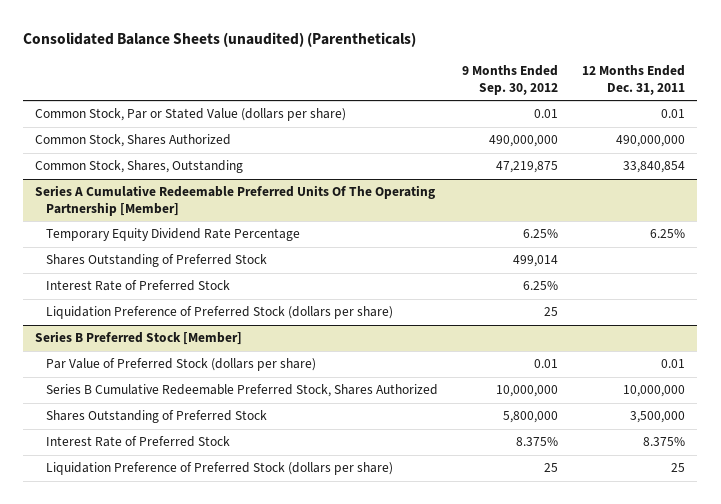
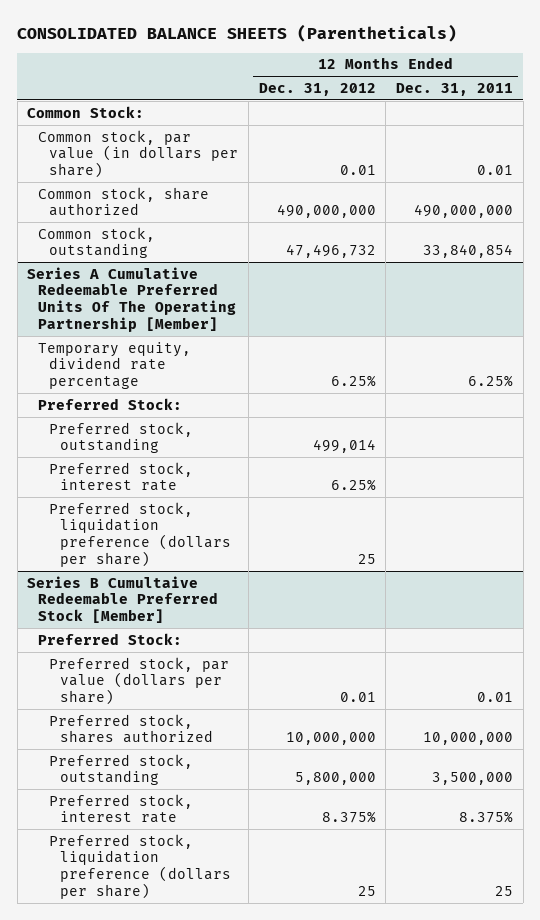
- Consolidated Balance Sheets (unaudited) (Parentheticals)
+ CONSOLIDATED BALANCE SHEETS (Parentheticals)
- | 9 Months Ended Sep. 30, 2012 | 12 Months Ended Dec. 31, 2011
+ | 12 Months Ended Dec. 31, 2012 | 12 Months Ended Dec. 31, 2011
- Common Stock, Par or Stated Value (dollars per share) | 0.01 | 0.01
- Common Stock, Shares Authorized | 490,000,000 | 490,000,000
- Common Stock, Shares, Outstanding | 47,219,875 | 33,840,854
+ Common Stock:
+ Common stock, par value (in dollars per share) | 0.01 | 0.01
+ Common stock, share authorized | 490,000,000 | 490,000,000
+ Common stock, outstanding | 47,496,732 | 33,840,854
@ Series A Cumulative Redeemable Preferred Units Of The Operating Partnership [Member]
- Temporary Equity Dividend Rate Percentage | 6.25% | 6.25%
- Shares Outstanding of Preferred Stock | 499,014 |
- Interest Rate of Preferred Stock | 6.25% |
- Liquidation Preference of Preferred Stock (dollars per share) | 25 |
- Series B Preferred Stock [Member]
- Par Value of Preferred Stock (dollars per share) | 0.01 | 0.01
- Series B Cumulative Redeemable Preferred Stock, Shares Authorized | 10,000,000 | 10,000,000
- Shares Outstanding of Preferred Stock | 5,800,000 | 3,500,000
- Interest Rate of Preferred Stock | 8.375% | 8.375%
- Liquidation Preference of Preferred Stock (dollars per share) | 25 | 25
@ Series A Cumulative Redeemable Preferred Units Of The Operating Partnership [Member]
+ Temporary equity, dividend rate percentage | 6.25% | 6.25%
+ Preferred Stock:
+ Preferred stock, outstanding | 499,014 |
+ Preferred stock, interest rate | 6.25% |
+ Preferred stock, liquidation preference (dollars per share) | 25 |
+ Series B Cumultaive Redeemable Preferred Stock [Member]
+ Preferred Stock:
+ Preferred stock, par value (dollars per share) | 0.01 | 0.01
+ Preferred stock, shares authorized | 10,000,000 | 10,000,000
+ Preferred stock, outstanding | 5,800,000 | 3,500,000
+ Preferred stock, interest rate | 8.375% | 8.375%
+ Preferred stock, liquidation preference (dollars per share) | 25 | 25

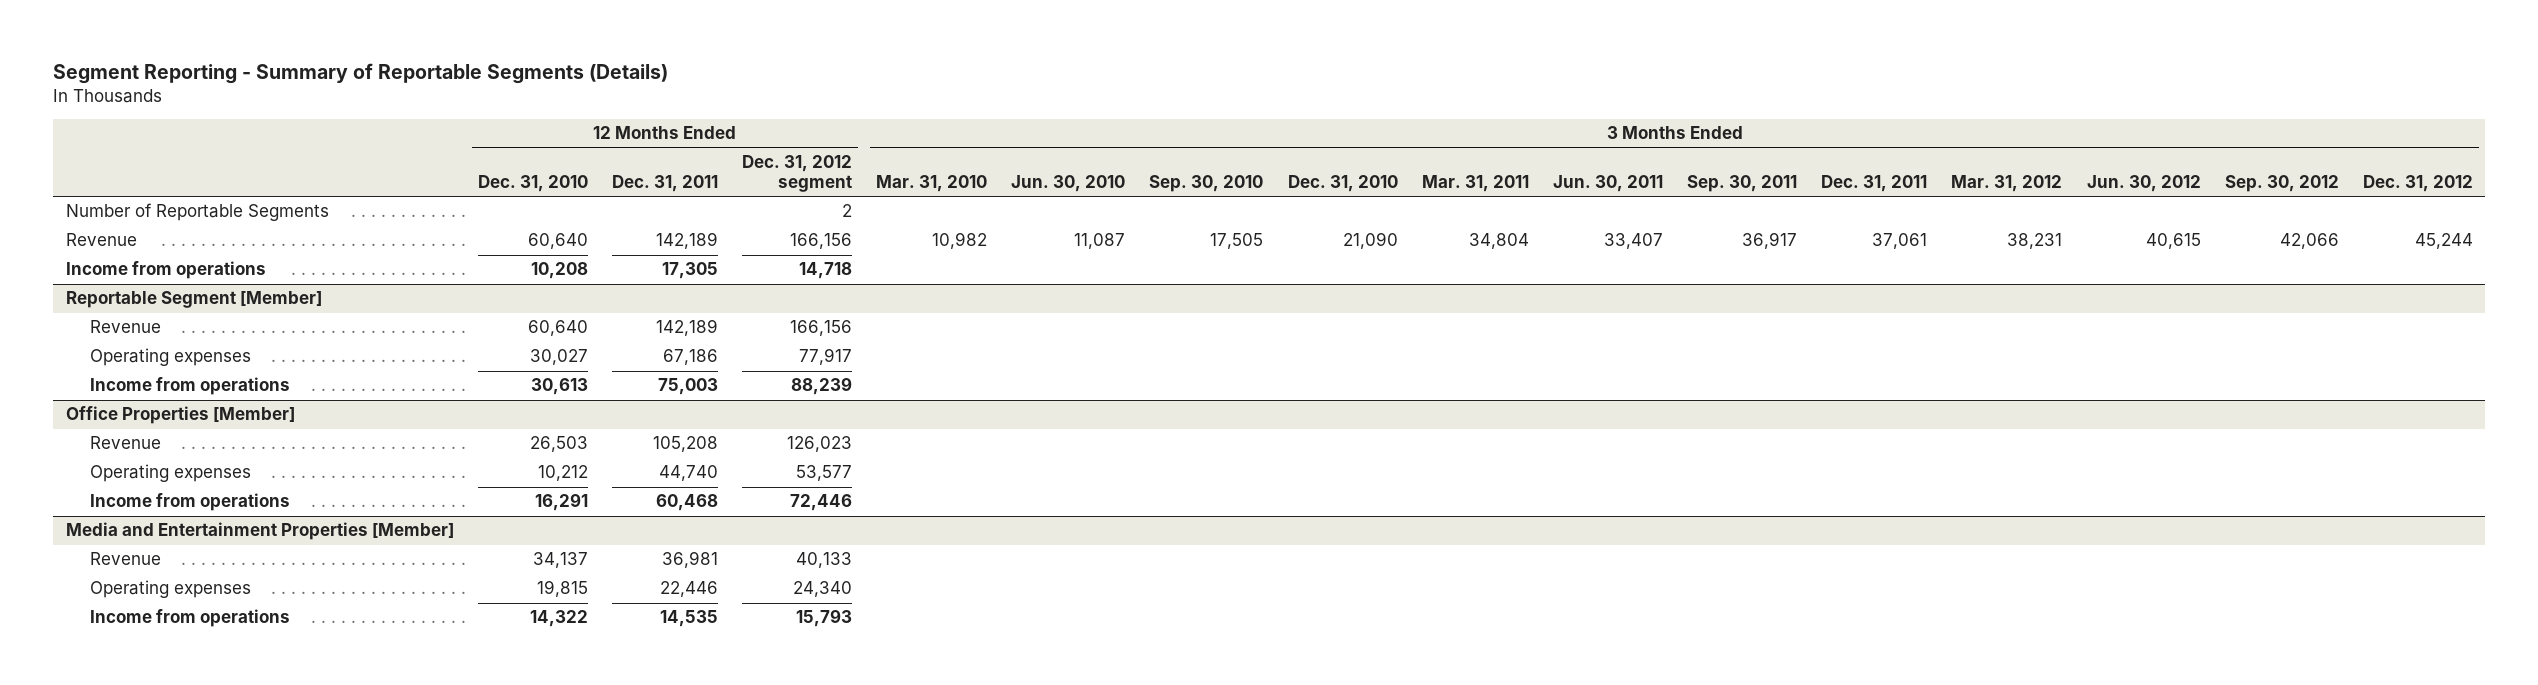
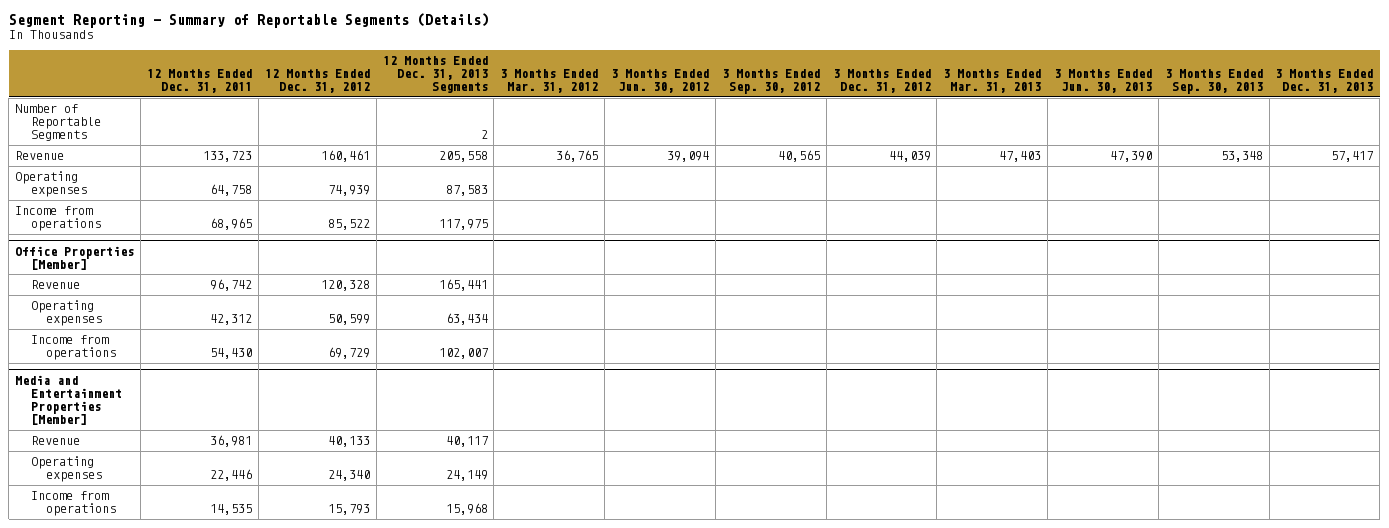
- | 12 Months Ended Dec. 31, 2010 | 12 Months Ended Dec. 31, 2011 | 12 Months Ended Dec. 31, 2012 segment | 3 Months Ended Mar. 31, 2010 | 3 Months Ended Jun. 30, 2010 | 3 Months Ended Sep. 30, 2010 | 3 Months Ended Dec. 31, 2010 | 3 Months Ended Mar. 31, 2011 | 3 Months Ended Jun. 30, 2011 | 3 Months Ended Sep. 30, 2011 | 3 Months Ended Dec. 31, 2011 | 3 Months Ended Mar. 31, 2012 | 3 Months Ended Jun. 30, 2012 | 3 Months Ended Sep. 30, 2012 | 3 Months Ended Dec. 31, 2012
+ | 12 Months Ended Dec. 31, 2011 | 12 Months Ended Dec. 31, 2012 | 12 Months Ended Dec. 31, 2013 Segments | 3 Months Ended Mar. 31, 2012 | 3 Months Ended Jun. 30, 2012 | 3 Months Ended Sep. 30, 2012 | 3 Months Ended Dec. 31, 2012 | 3 Months Ended Mar. 31, 2013 | 3 Months Ended Jun. 30, 2013 | 3 Months Ended Sep. 30, 2013 | 3 Months Ended Dec. 31, 2013
- Revenue | 60,640 | 142,189 | 166,156 | 10,982 | 11,087 | 17,505 | 21,090 | 34,804 | 33,407 | 36,917 | 37,061 | 38,231 | 40,615 | 42,066 | 45,244
- Income from operations | 10,208 | 17,305 | 14,718 | | | | | | | | | | | |
- Reportable Segment [Member]
- Revenue | 60,640 | 142,189 | 166,156 | | | | | | | | | | | |
- Operating expenses | 30,027 | 67,186 | 77,917 | | | | | | | | | | | |
- Income from operations | 30,613 | 75,003 | 88,239 | | | | | | | | | | | |
+ Revenue | 133,723 | 160,461 | 205,558 | 36,765 | 39,094 | 40,565 | 44,039 | 47,403 | 47,390 | 53,348 | 57,417
+ Operating expenses | 64,758 | 74,939 | 87,583 | | | | | | | |
+ Income from operations | 68,965 | 85,522 | 117,975 | | | | | | | |
@ Office Properties [Member]
- Revenue | 26,503 | 105,208 | 126,023 | | | | | | | | | | | |
- Operating expenses | 10,212 | 44,740 | 53,577 | | | | | | | | | | | |
- Income from operations | 16,291 | 60,468 | 72,446 | | | | | | | | | | | |
+ Revenue | 96,742 | 120,328 | 165,441 | | | | | | | |
+ Operating expenses | 42,312 | 50,599 | 63,434 | | | | | | | |
+ Income from operations | 54,430 | 69,729 | 102,007 | | | | | | | |

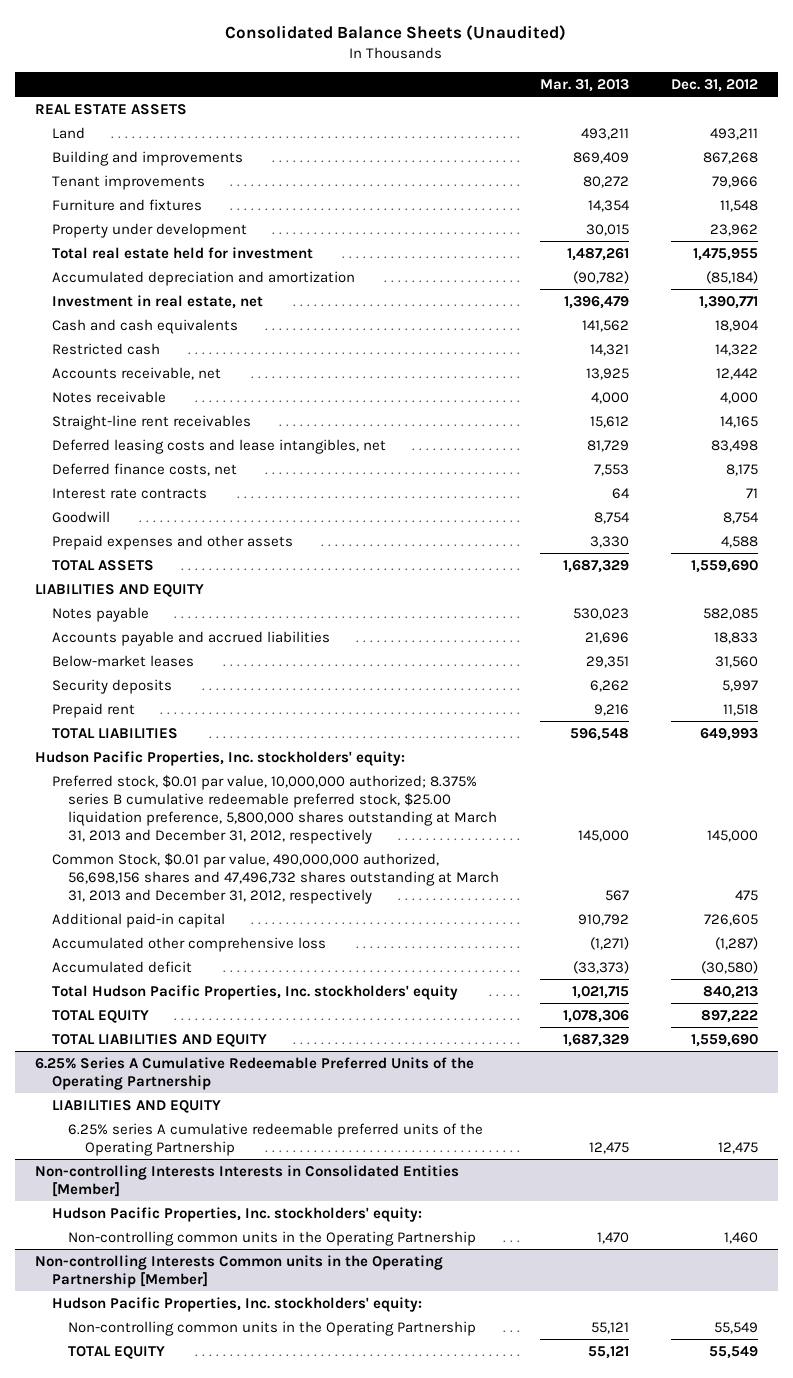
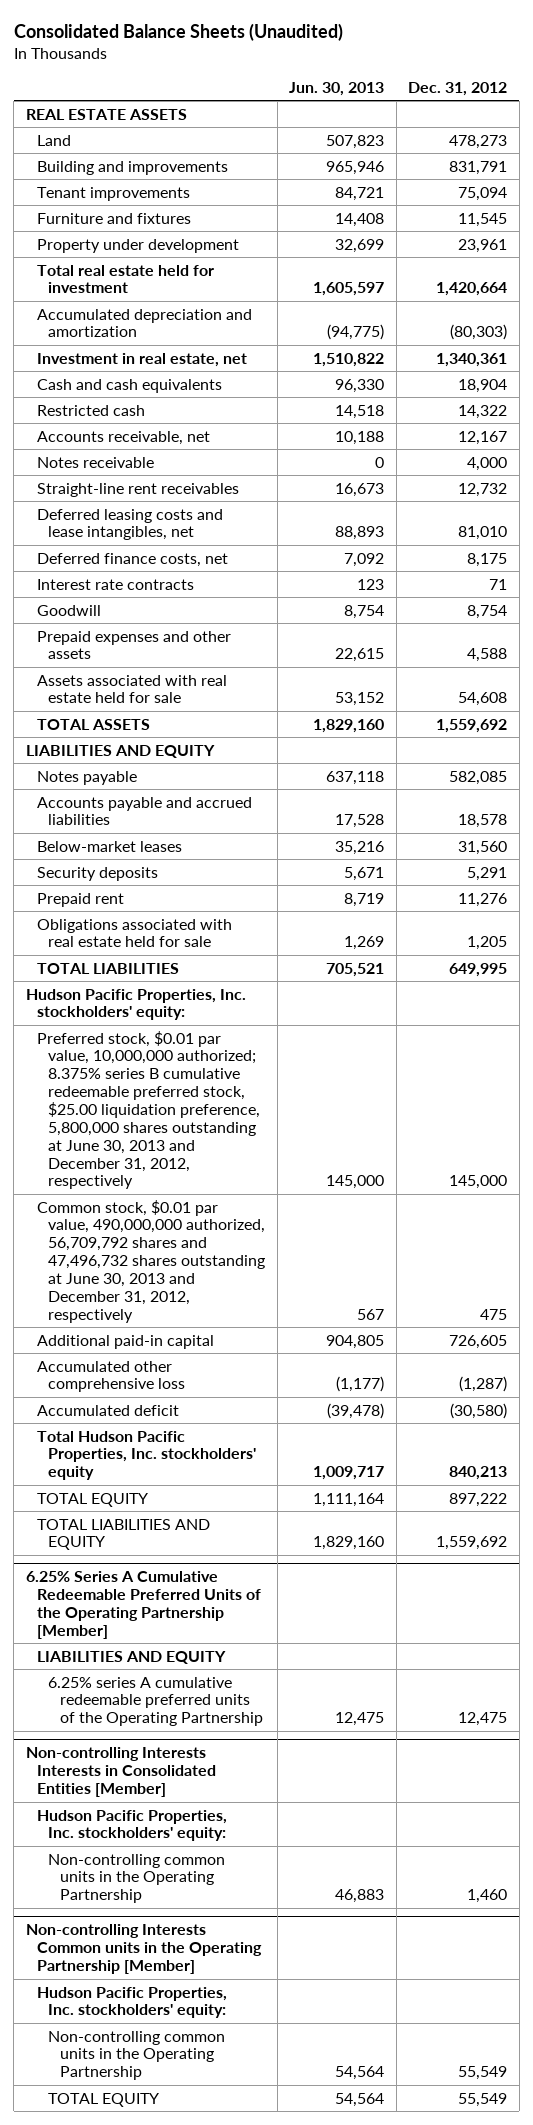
- | Mar. 31, 2013 | Dec. 31, 2012
+ | Jun. 30, 2013 | Dec. 31, 2012
- Land | 493,211 | 493,211
- Building and improvements | 869,409 | 867,268
- Tenant improvements | 80,272 | 79,966
- Furniture and fixtures | 14,354 | 11,548
- Property under development | 30,015 | 23,962
- Total real estate held for investment | 1,487,261 | 1,475,955
- Accumulated depreciation and amortization | (90,782) | (85,184)
- Investment in real estate, net | 1,396,479 | 1,390,771
+ Land | 507,823 | 478,273
+ Building and improvements | 965,946 | 831,791
+ Tenant improvements | 84,721 | 75,094
+ Furniture and fixtures | 14,408 | 11,545
+ Property under development | 32,699 | 23,961
+ Total real estate held for investment | 1,605,597 | 1,420,664
+ Accumulated depreciation and amortization | (94,775) | (80,303)
+ Investment in real estate, net | 1,510,822 | 1,340,361
- Accounts receivable, net | 13,925 | 12,442
+ Accounts receivable, net | 10,188 | 12,167
- Straight-line rent receivables | 15,612 | 14,165
- Deferred leasing costs and lease intangibles, net | 81,729 | 83,498
+ Straight-line rent receivables | 16,673 | 12,732
+ Deferred leasing costs and lease intangibles, net | 88,893 | 81,010
- TOTAL ASSETS | 1,687,329 | 1,559,690
+ Assets associated with real estate held for sale | 53,152 | 54,608
+ TOTAL ASSETS | 1,829,160 | 1,559,692
- Accounts payable and accrued liabilities | 21,696 | 18,833
+ Accounts payable and accrued liabilities | 17,528 | 18,578
- Security deposits | 6,262 | 5,997
- Prepaid rent | 9,216 | 11,518
- TOTAL LIABILITIES | 596,548 | 649,993
+ Security deposits | 5,671 | 5,291
+ Prepaid rent | 8,719 | 11,276
+ Obligations associated with real estate held for sale | 1,269 | 1,205
+ TOTAL LIABILITIES | 705,521 | 649,995
- Preferred stock, $0.01 par value, 10,000,000 authorized; 8.375% series B cumulative redeemable preferred stock, $25.00 liquidation preference, 5,800,000 shares outstanding at March 31, 2013 and December 31, 2012, respectively | 145,000 | 145,000
- Common Stock, $0.01 par value, 490,000,000 authorized, 56,698,156 shares and 47,496,732 shares outstanding at March 31, 2013 and December 31, 2012, respectively | 567 | 475
+ Preferred stock, $0.01 par value, 10,000,000 authorized; 8.375% series B cumulative redeemable preferred stock, $25.00 liquidation preference, 5,800,000 shares outstanding at June 30, 2013 and December 31, 2012, respectively | 145,000 | 145,000
+ Common stock, $0.01 par value, 490,000,000 authorized, 56,709,792 shares and 47,496,732 shares outstanding at June 30, 2013 and December 31, 2012, respectively | 567 | 475
- TOTAL LIABILITIES AND EQUITY | 1,687,329 | 1,559,690
- 6.25% Series A Cumulative Redeemable Preferred Units of the Operating Partnership
+ TOTAL LIABILITIES AND EQUITY | 1,829,160 | 1,559,692
+ 6.25% Series A Cumulative Redeemable Preferred Units of the Operating Partnership [Member]

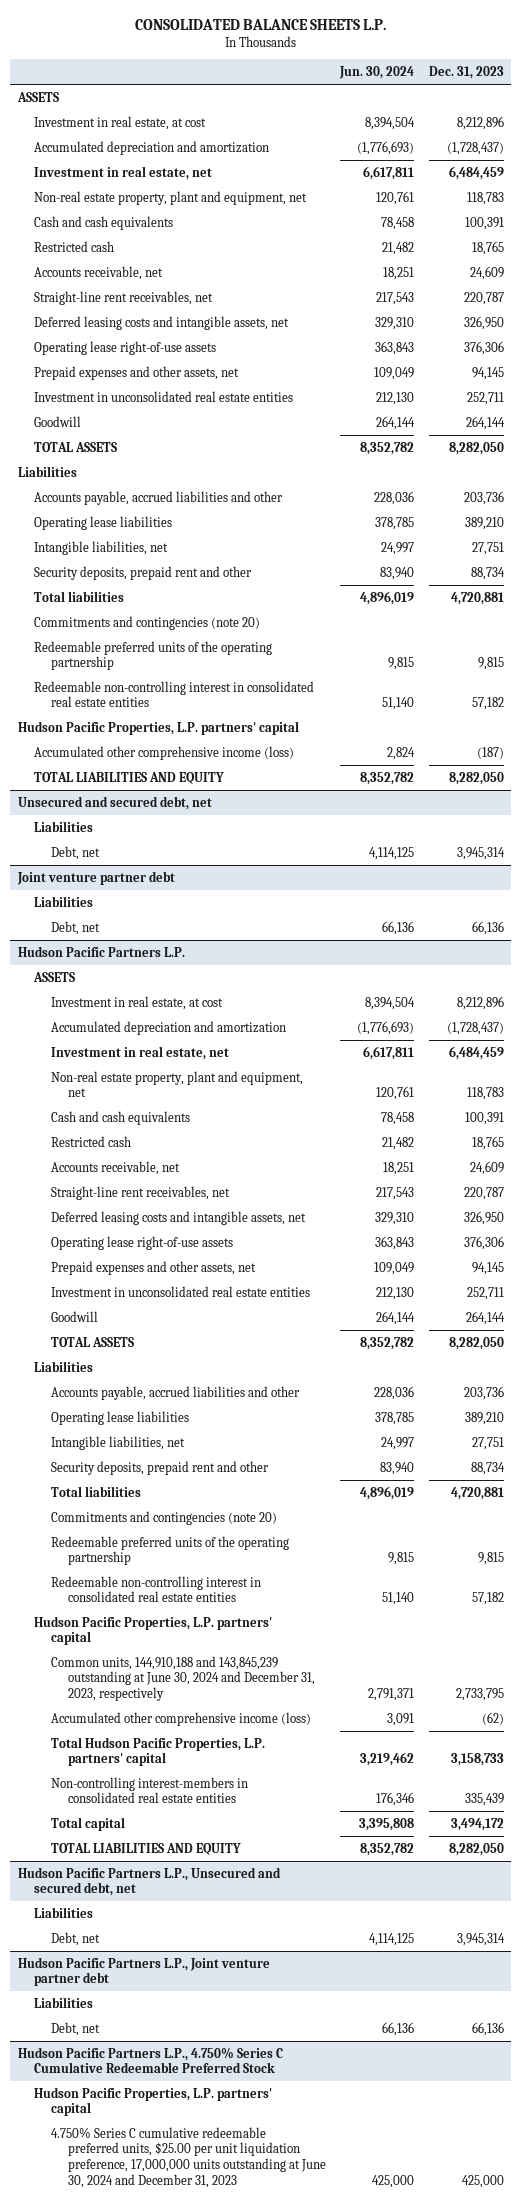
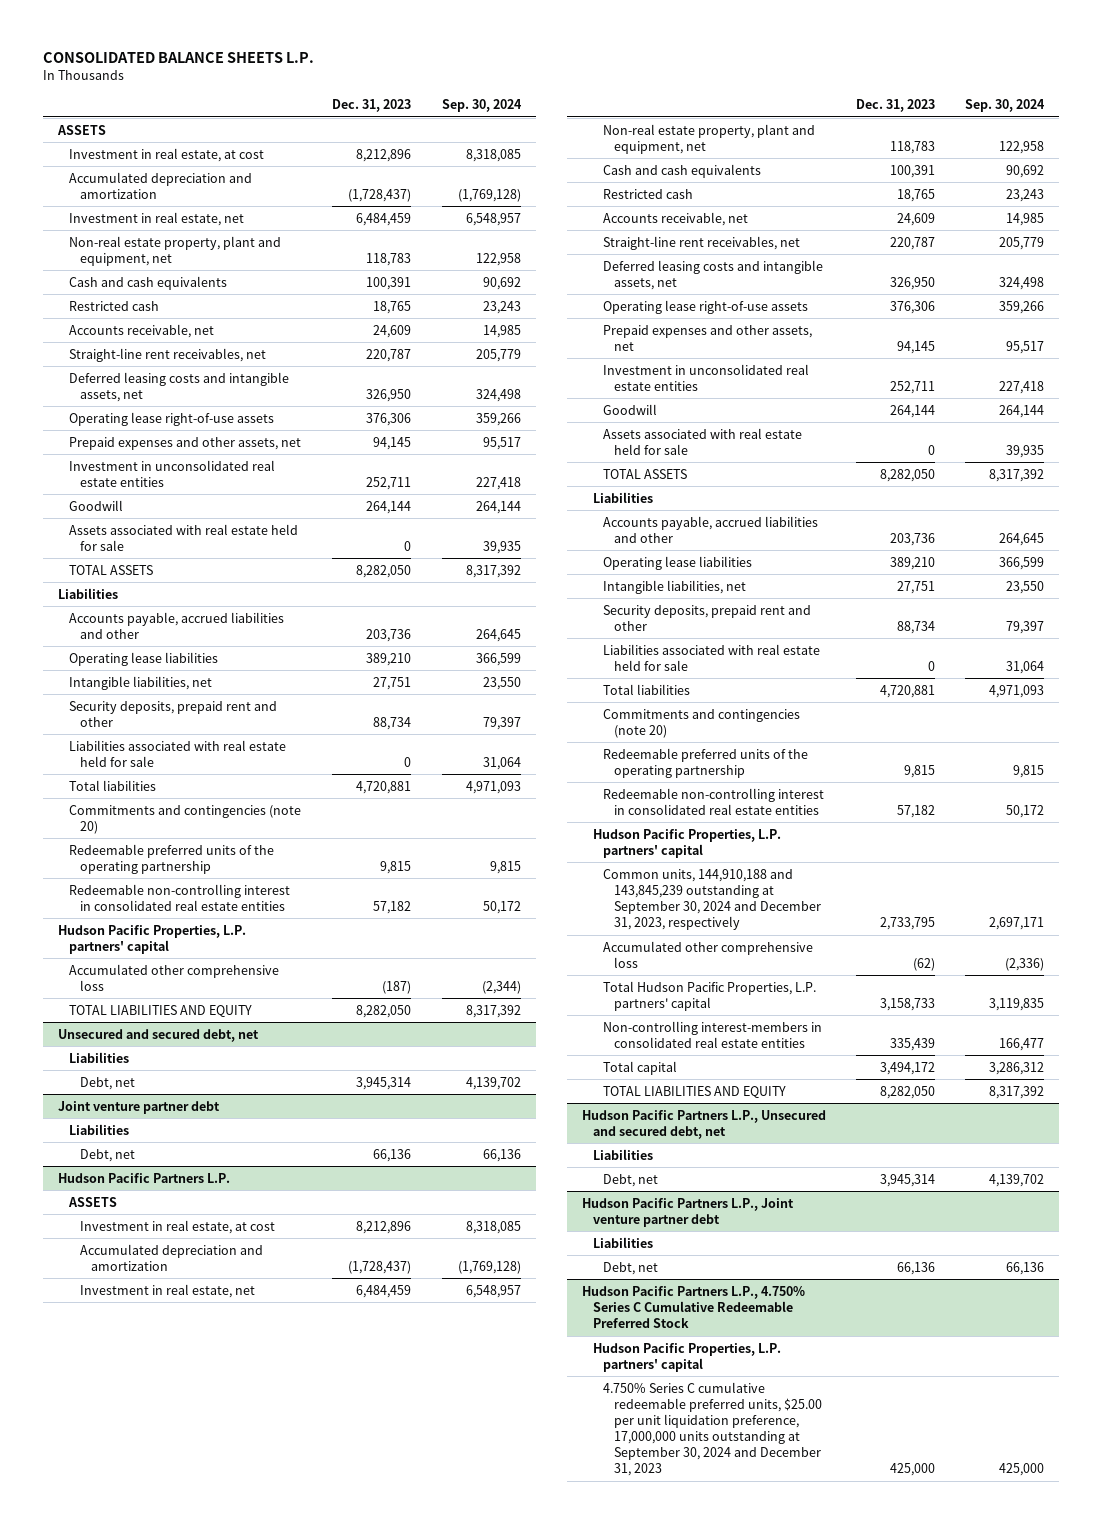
- | Jun. 30, 2024 | Dec. 31, 2023
+ | Dec. 31, 2023 | Sep. 30, 2024
+ Assets associated with real estate held for sale | 0 | 39,935
+ Liabilities associated with real estate held for sale | 0 | 31,064
- Accumulated other comprehensive income (loss) | 2,824 | (187)
+ Accumulated other comprehensive loss | (187) | (2,344)
@ Hudson Pacific Partners L.P.
+ Assets associated with real estate held for sale | 0 | 39,935
+ Liabilities associated with real estate held for sale | 0 | 31,064
- Common units, 144,910,188 and 143,845,239 outstanding at June 30, 2024 and December 31, 2023, respectively | 2,791,371 | 2,733,795
- Accumulated other comprehensive income (loss) | 3,091 | (62)
+ Common units, 144,910,188 and 143,845,239 outstanding at September 30, 2024 and December 31, 2023, respectively | 2,733,795 | 2,697,171
+ Accumulated other comprehensive loss | (62) | (2,336)
@ Hudson Pacific Partners L.P., 4.750% Series C Cumulative Redeemable Preferred Stock
- 4.750% Series C cumulative redeemable preferred units, $25.00 per unit liquidation preference, 17,000,000 units outstanding at June 30, 2024 and December 31, 2023 | 425,000 | 425,000
+ 4.750% Series C cumulative redeemable preferred units, $25.00 per unit liquidation preference, 17,000,000 units outstanding at September 30, 2024 and December 31, 2023 | 425,000 | 425,000

